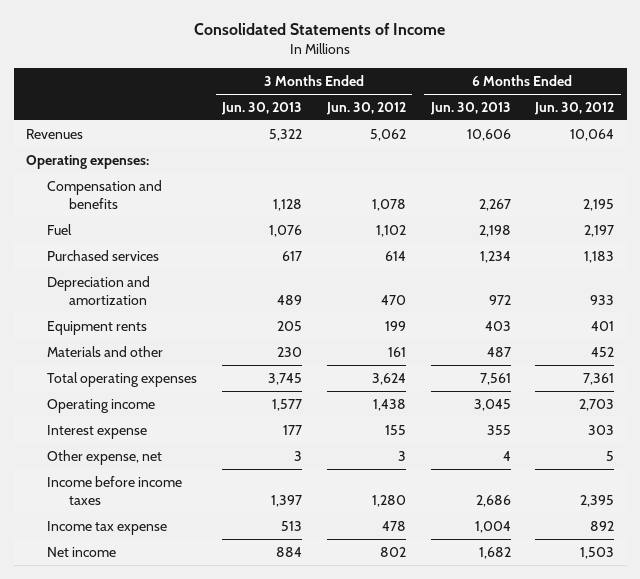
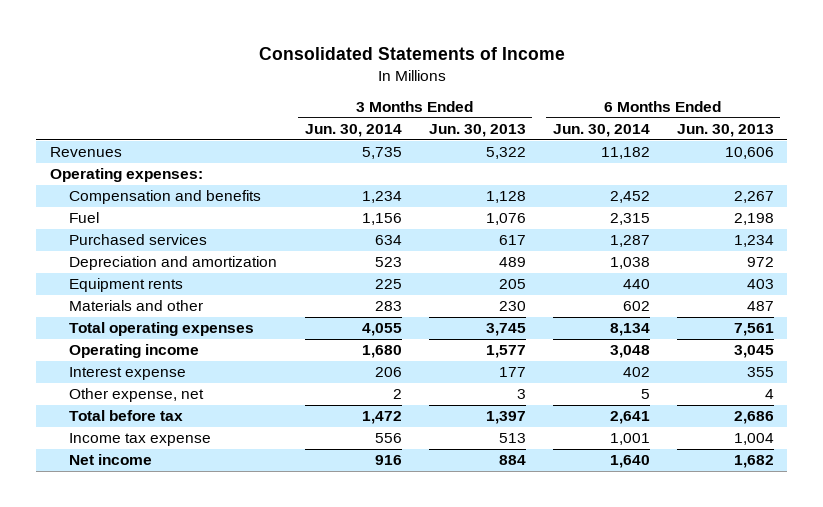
- | 3 Months Ended Jun. 30, 2013 | 3 Months Ended Jun. 30, 2012 | 6 Months Ended Jun. 30, 2013 | 6 Months Ended Jun. 30, 2012
+ | 3 Months Ended Jun. 30, 2014 | 3 Months Ended Jun. 30, 2013 | 6 Months Ended Jun. 30, 2014 | 6 Months Ended Jun. 30, 2013
- Income before income taxes | 1,397 | 1,280 | 2,686 | 2,395
+ Total before tax | 1,472 | 1,397 | 2,641 | 2,686

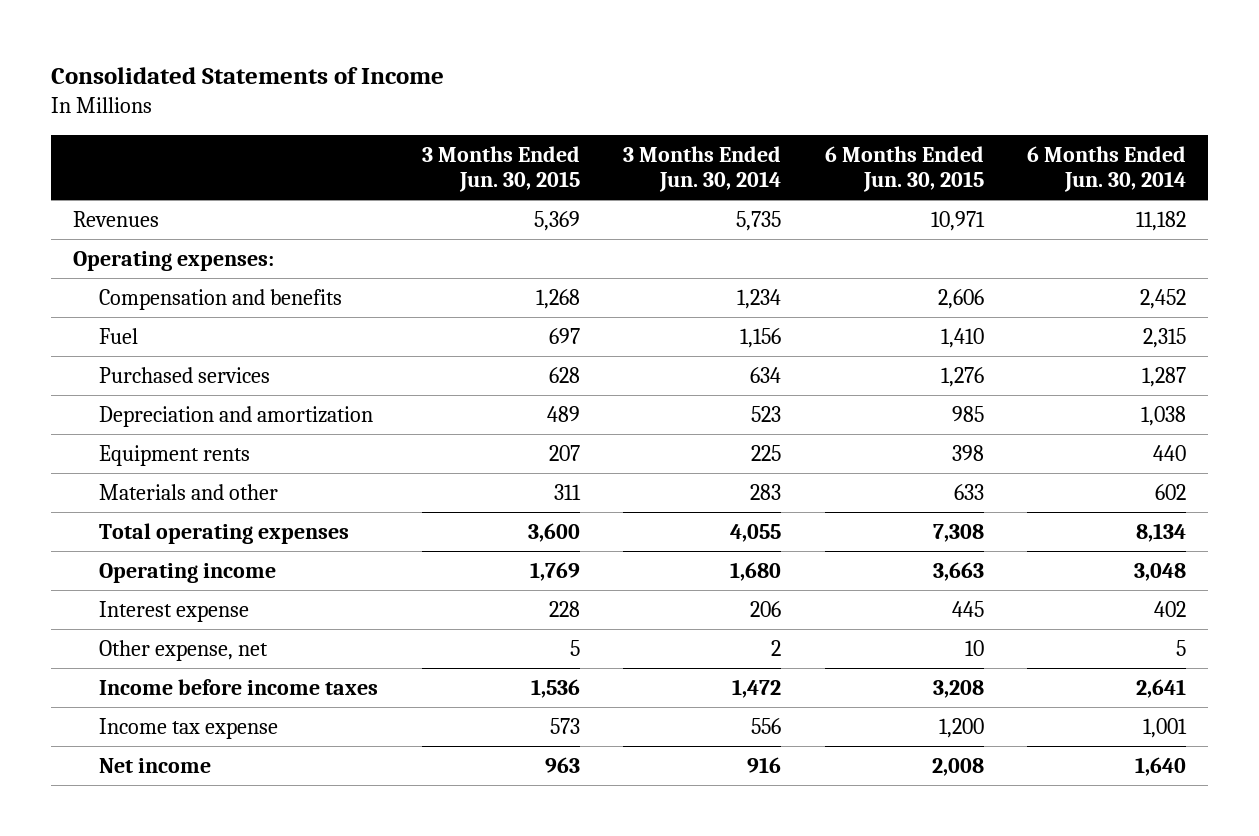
- | 3 Months Ended Jun. 30, 2014 | 3 Months Ended Jun. 30, 2013 | 6 Months Ended Jun. 30, 2014 | 6 Months Ended Jun. 30, 2013
+ | 3 Months Ended Jun. 30, 2015 | 3 Months Ended Jun. 30, 2014 | 6 Months Ended Jun. 30, 2015 | 6 Months Ended Jun. 30, 2014
- Total before tax | 1,472 | 1,397 | 2,641 | 2,686
+ Income before income taxes | 1,536 | 1,472 | 3,208 | 2,641

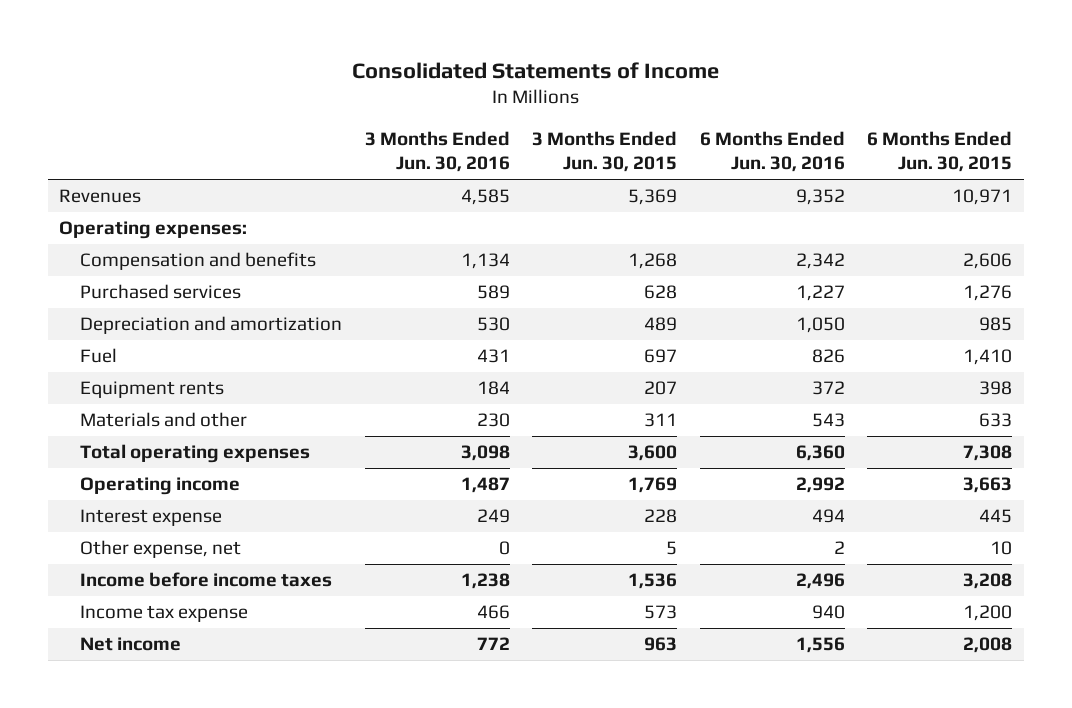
- | 3 Months Ended Jun. 30, 2015 | 3 Months Ended Jun. 30, 2014 | 6 Months Ended Jun. 30, 2015 | 6 Months Ended Jun. 30, 2014
+ | 3 Months Ended Jun. 30, 2016 | 3 Months Ended Jun. 30, 2015 | 6 Months Ended Jun. 30, 2016 | 6 Months Ended Jun. 30, 2015
moved down: Fuel | 431 | 697 | 826 | 1,410

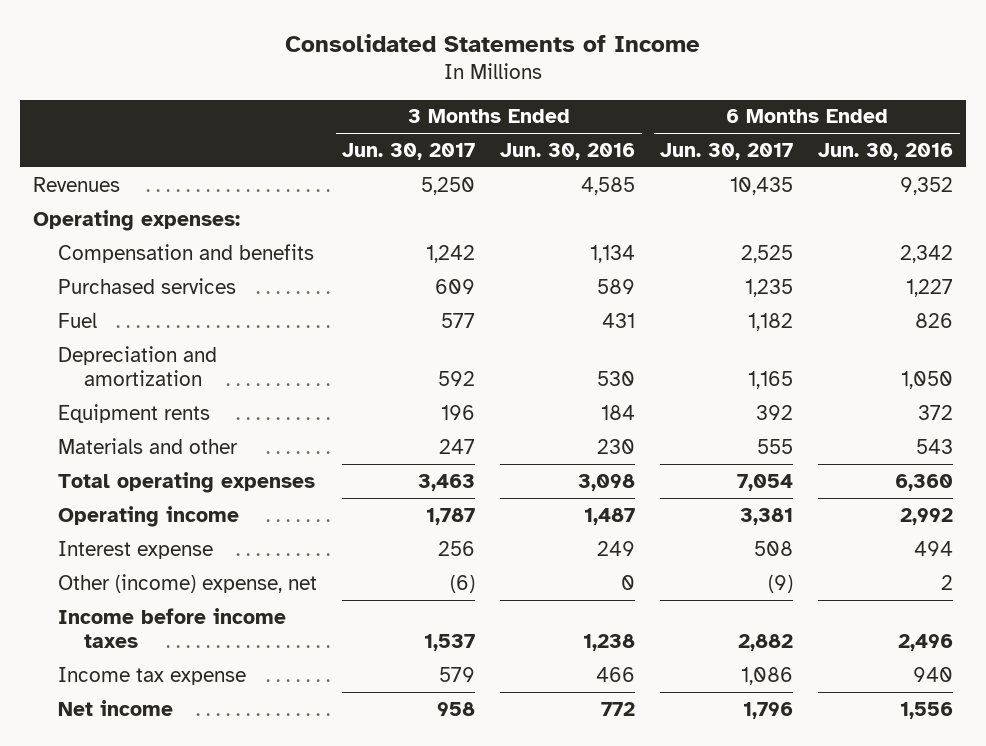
- | 3 Months Ended Jun. 30, 2016 | 3 Months Ended Jun. 30, 2015 | 6 Months Ended Jun. 30, 2016 | 6 Months Ended Jun. 30, 2015
+ | 3 Months Ended Jun. 30, 2017 | 3 Months Ended Jun. 30, 2016 | 6 Months Ended Jun. 30, 2017 | 6 Months Ended Jun. 30, 2016
moved down: Depreciation and amortization | 592 | 530 | 1,165 | 1,050
- Other expense, net | 0 | 5 | 2 | 10
+ Other (income) expense, net | (6) | 0 | (9) | 2

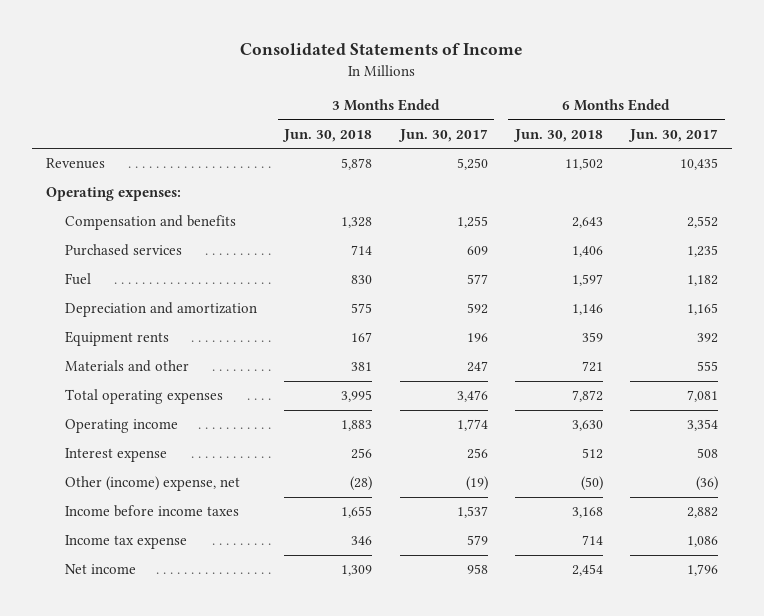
- | 3 Months Ended Jun. 30, 2017 | 3 Months Ended Jun. 30, 2016 | 6 Months Ended Jun. 30, 2017 | 6 Months Ended Jun. 30, 2016
+ | 3 Months Ended Jun. 30, 2018 | 3 Months Ended Jun. 30, 2017 | 6 Months Ended Jun. 30, 2018 | 6 Months Ended Jun. 30, 2017
- Compensation and benefits | 1,242 | 1,134 | 2,525 | 2,342
+ Compensation and benefits | 1,328 | 1,255 | 2,643 | 2,552
- Total operating expenses | 3,463 | 3,098 | 7,054 | 6,360
- Operating income | 1,787 | 1,487 | 3,381 | 2,992
+ Total operating expenses | 3,995 | 3,476 | 7,872 | 7,081
+ Operating income | 1,883 | 1,774 | 3,630 | 3,354
- Other (income) expense, net | (6) | 0 | (9) | 2
+ Other (income) expense, net | (28) | (19) | (50) | (36)

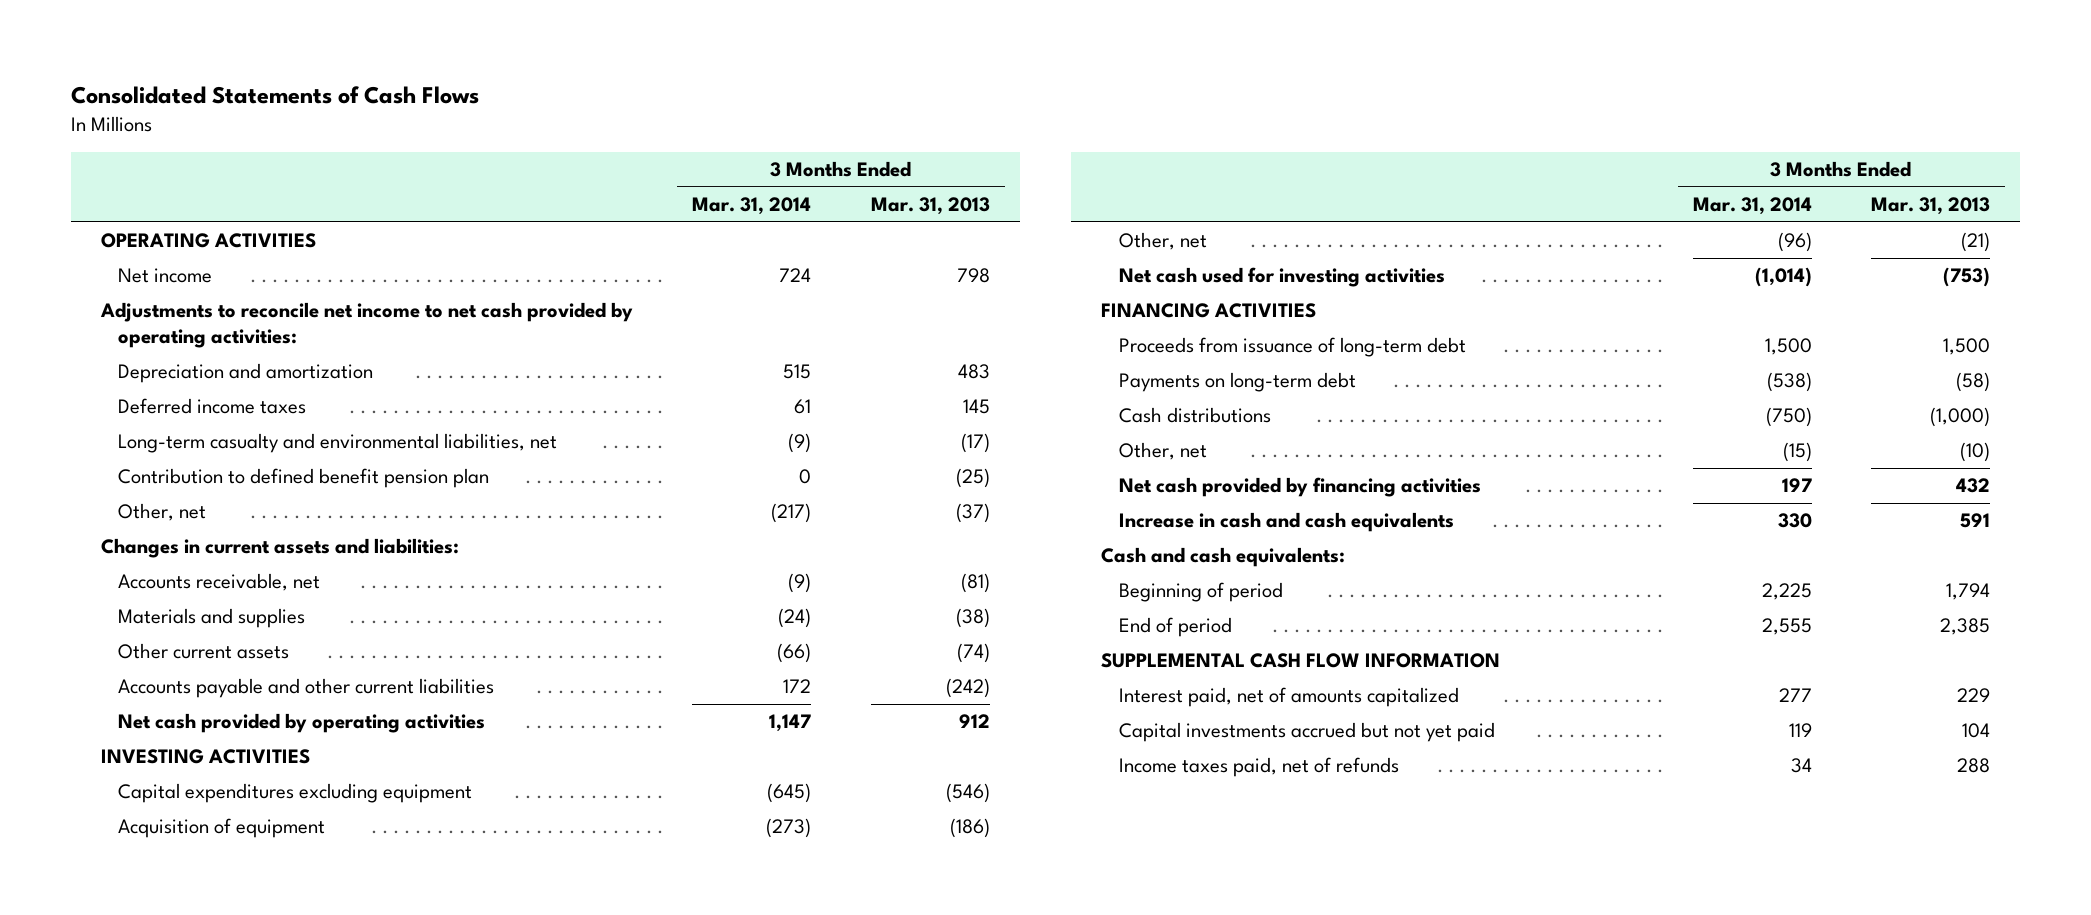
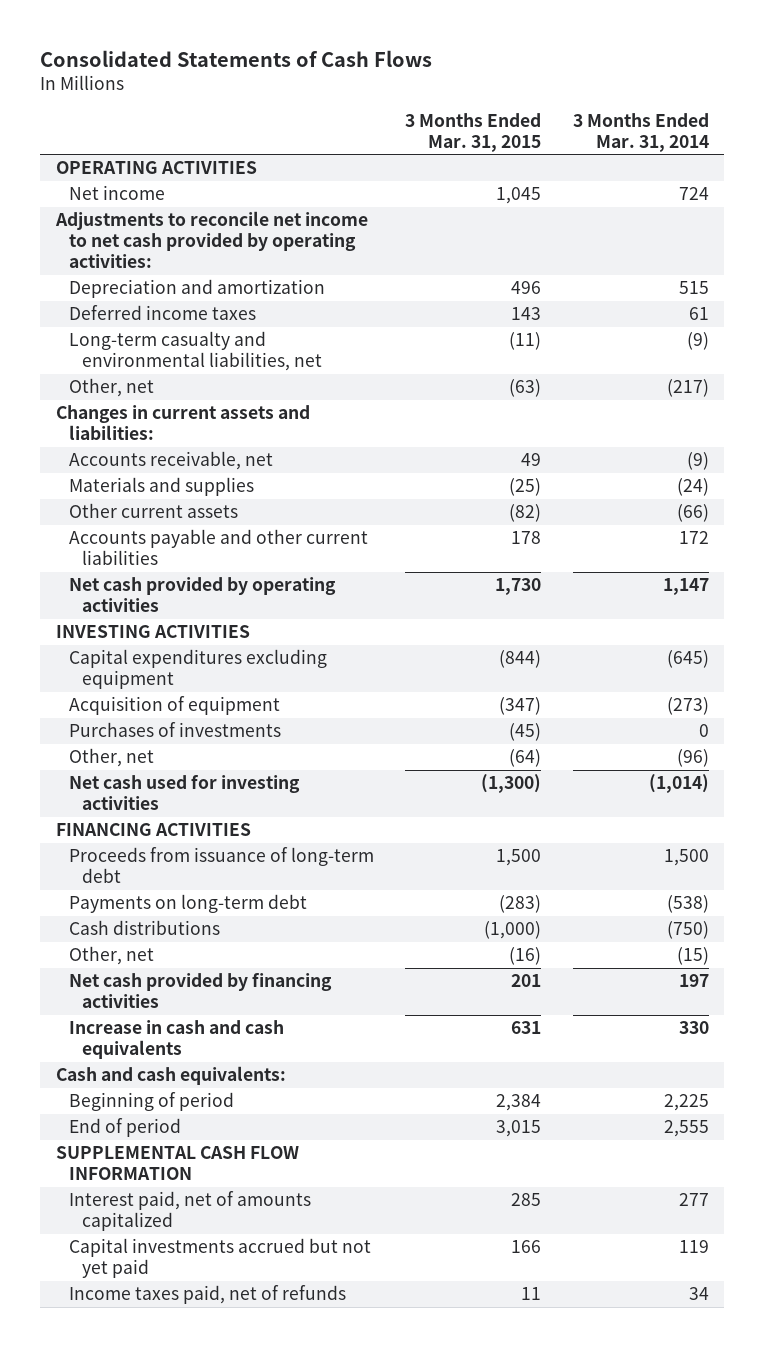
- | 3 Months Ended Mar. 31, 2014 | 3 Months Ended Mar. 31, 2013
+ | 3 Months Ended Mar. 31, 2015 | 3 Months Ended Mar. 31, 2014
- Contribution to defined benefit pension plan | 0 | (25)
+ Purchases of investments | (45) | 0

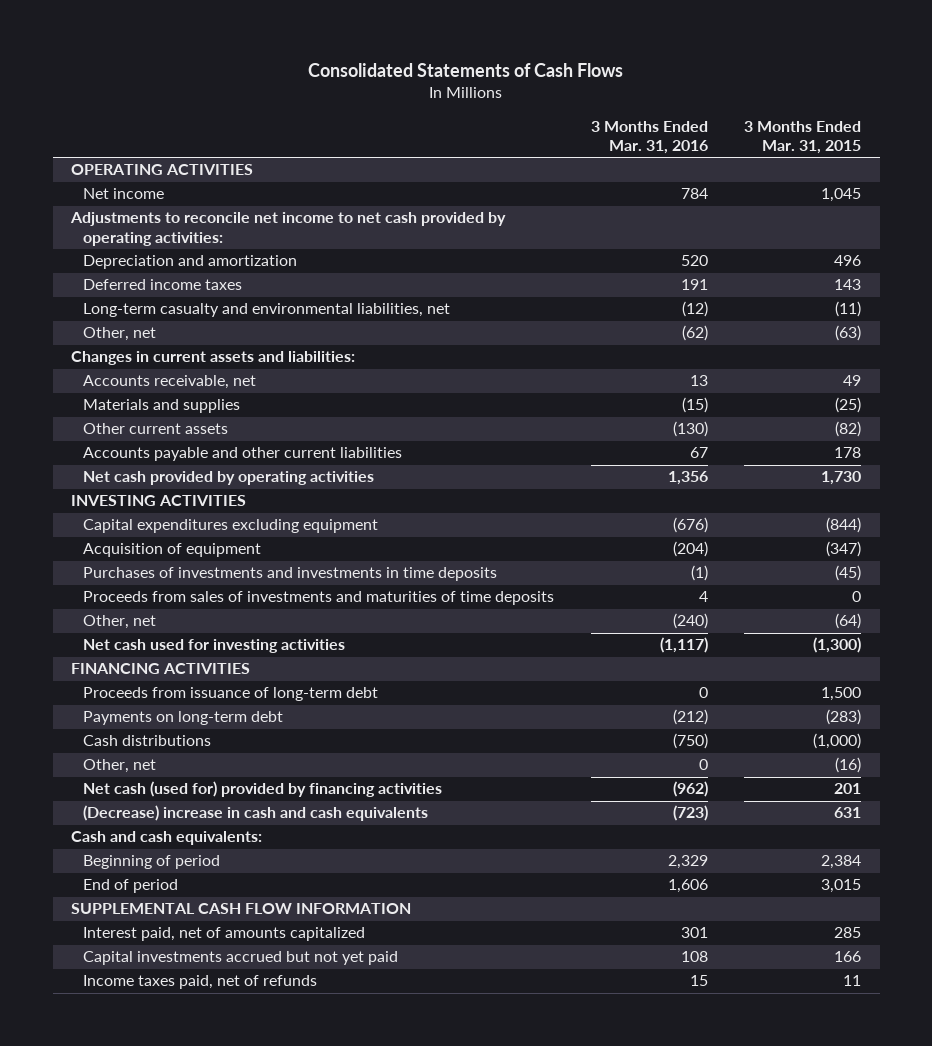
- | 3 Months Ended Mar. 31, 2015 | 3 Months Ended Mar. 31, 2014
+ | 3 Months Ended Mar. 31, 2016 | 3 Months Ended Mar. 31, 2015
- Purchases of investments | (45) | 0
+ Purchases of investments and investments in time deposits | (1) | (45)
+ Proceeds from sales of investments and maturities of time deposits | 4 | 0
- Net cash provided by financing activities | 201 | 197
- Increase in cash and cash equivalents | 631 | 330
+ Net cash (used for) provided by financing activities | (962) | 201
+ (Decrease) increase in cash and cash equivalents | (723) | 631

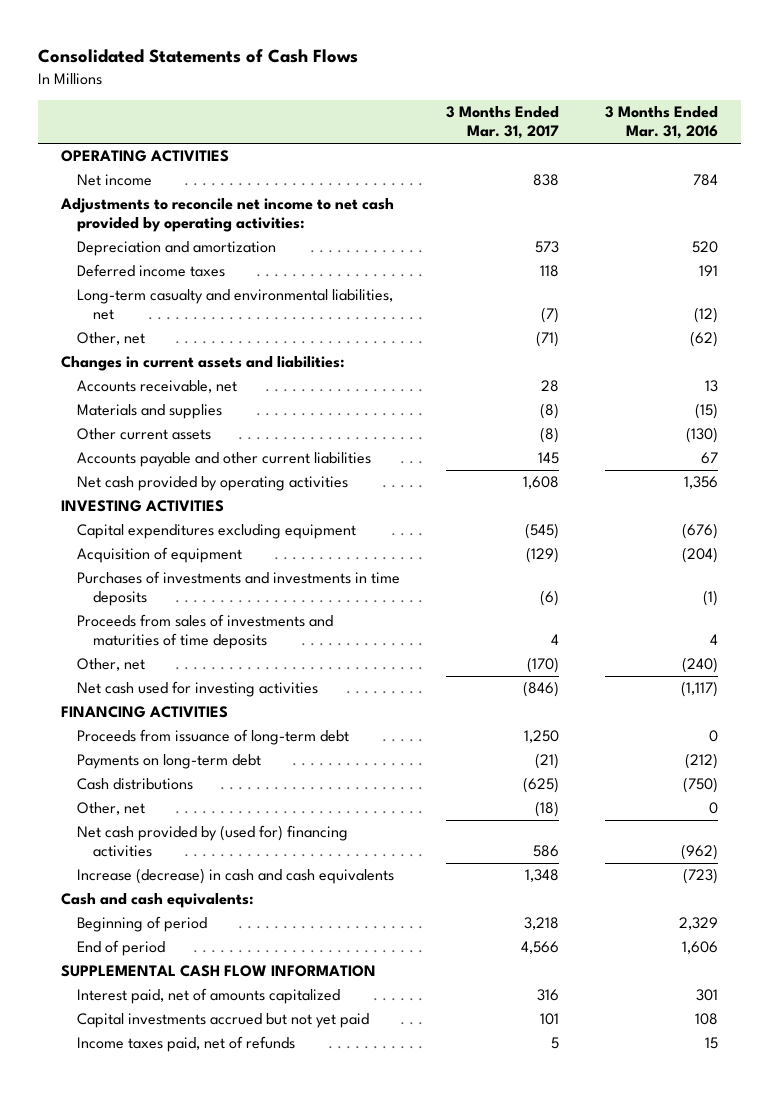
- | 3 Months Ended Mar. 31, 2016 | 3 Months Ended Mar. 31, 2015
+ | 3 Months Ended Mar. 31, 2017 | 3 Months Ended Mar. 31, 2016
- Net cash (used for) provided by financing activities | (962) | 201
- (Decrease) increase in cash and cash equivalents | (723) | 631
+ Net cash provided by (used for) financing activities | 586 | (962)
+ Increase (decrease) in cash and cash equivalents | 1,348 | (723)

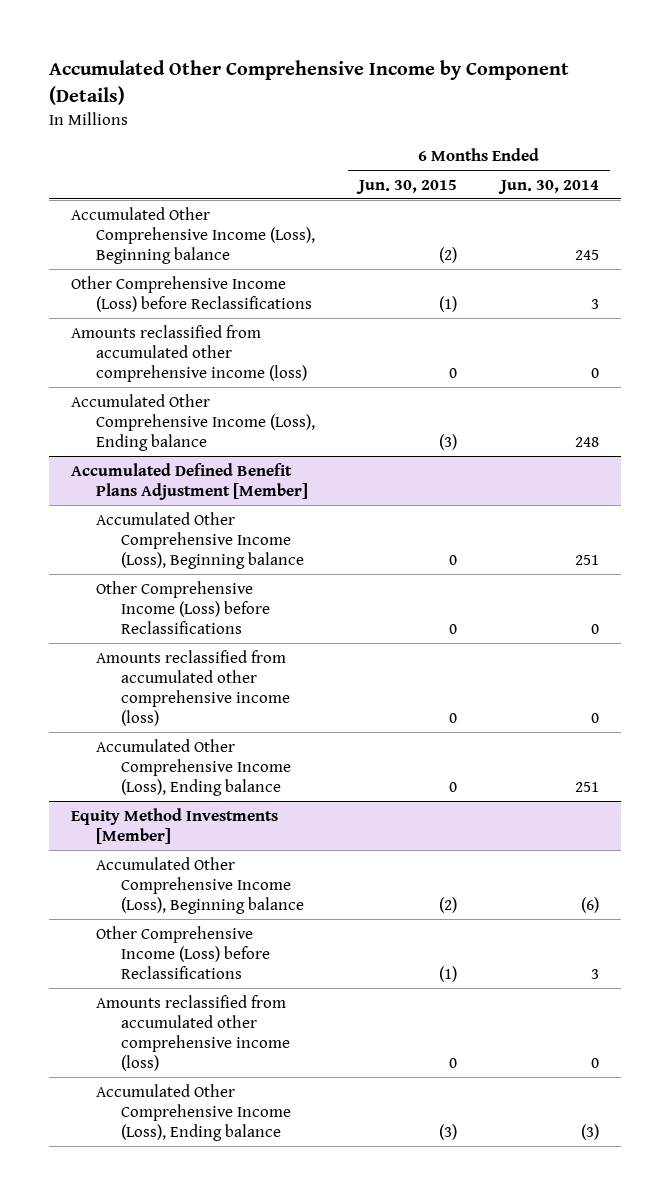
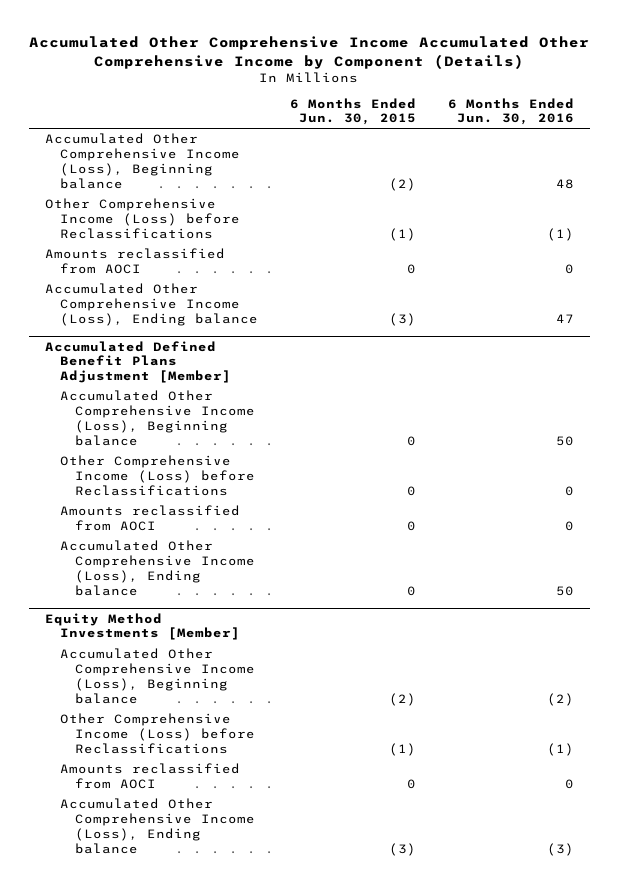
- Accumulated Other Comprehensive Income by Component (Details)
+ Accumulated Other Comprehensive Income Accumulated Other Comprehensive Income by Component (Details)
- | 6 Months Ended Jun. 30, 2015 | 6 Months Ended Jun. 30, 2014
+ | 6 Months Ended Jun. 30, 2015 | 6 Months Ended Jun. 30, 2016
- Amounts reclassified from accumulated other comprehensive income (loss) | 0 | 0
+ Amounts reclassified from AOCI | 0 | 0
@ Accumulated Defined Benefit Plans Adjustment [Member]
- Amounts reclassified from accumulated other comprehensive income (loss) | 0 | 0
+ Amounts reclassified from AOCI | 0 | 0
@ Equity Method Investments [Member]
- Amounts reclassified from accumulated other comprehensive income (loss) | 0 | 0
+ Amounts reclassified from AOCI | 0 | 0

